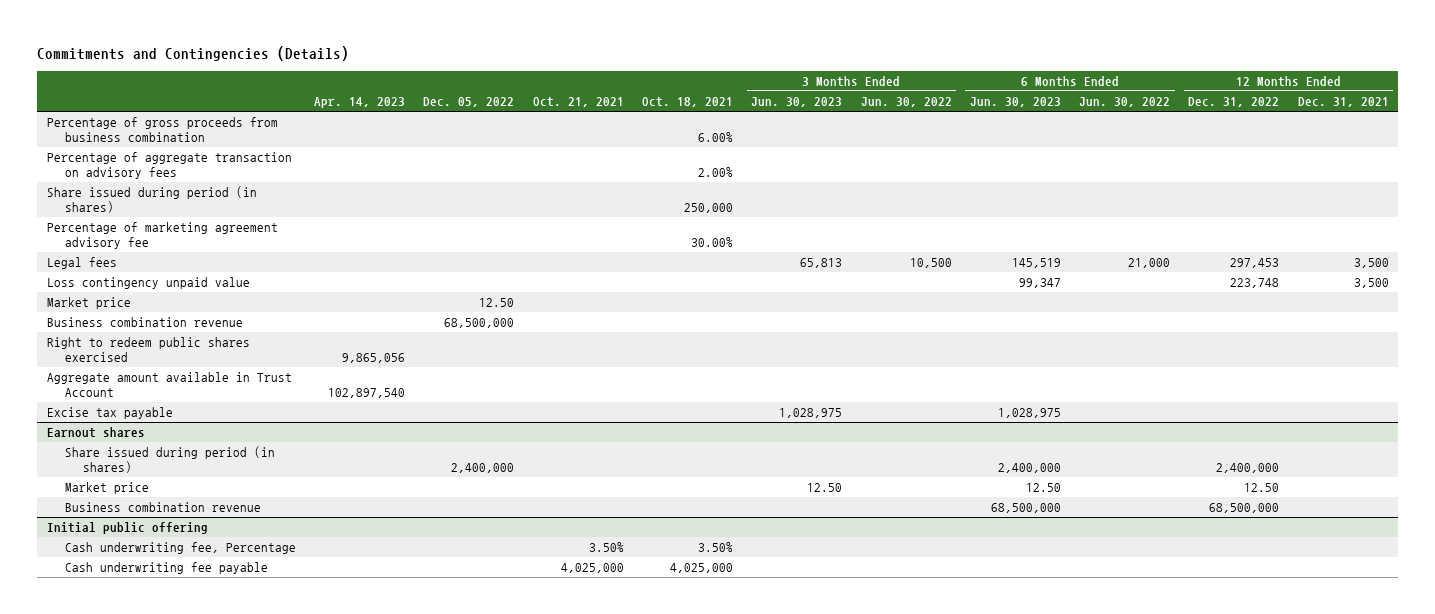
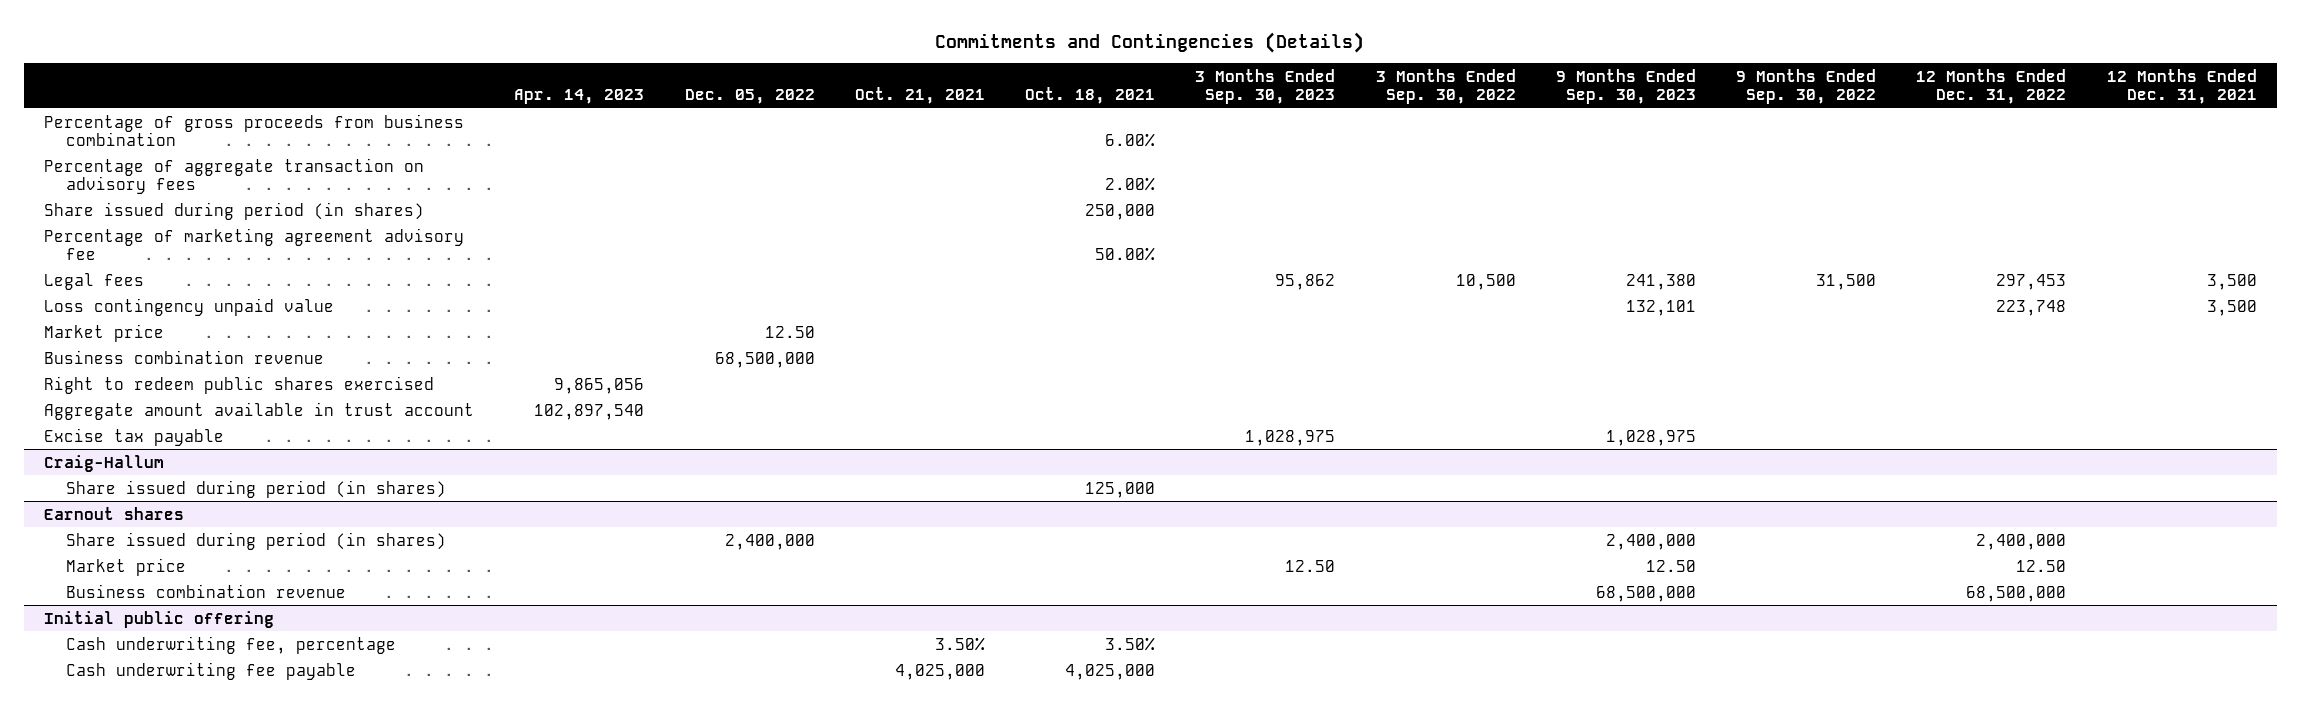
- | Apr. 14, 2023 | Dec. 05, 2022 | Oct. 21, 2021 | Oct. 18, 2021 | 3 Months Ended Jun. 30, 2023 | 3 Months Ended Jun. 30, 2022 | 6 Months Ended Jun. 30, 2023 | 6 Months Ended Jun. 30, 2022 | 12 Months Ended Dec. 31, 2022 | 12 Months Ended Dec. 31, 2021
+ | Apr. 14, 2023 | Dec. 05, 2022 | Oct. 21, 2021 | Oct. 18, 2021 | 3 Months Ended Sep. 30, 2023 | 3 Months Ended Sep. 30, 2022 | 9 Months Ended Sep. 30, 2023 | 9 Months Ended Sep. 30, 2022 | 12 Months Ended Dec. 31, 2022 | 12 Months Ended Dec. 31, 2021
- Percentage of marketing agreement advisory fee | | | | 30.00% | | | | | |
+ Percentage of marketing agreement advisory fee | | | | 50.00% | | | | | |
- Aggregate amount available in Trust Account | 102,897,540 | | | | | | | | |
+ Aggregate amount available in trust account | 102,897,540 | | | | | | | | |
+ Craig-Hallum
+ Share issued during period (in shares) | | | | 125,000 | | | | | |
@ Initial public offering
- Cash underwriting fee, Percentage | | | 3.50% | 3.50% | | | | | |
+ Cash underwriting fee, percentage | | | 3.50% | 3.50% | | | | | |

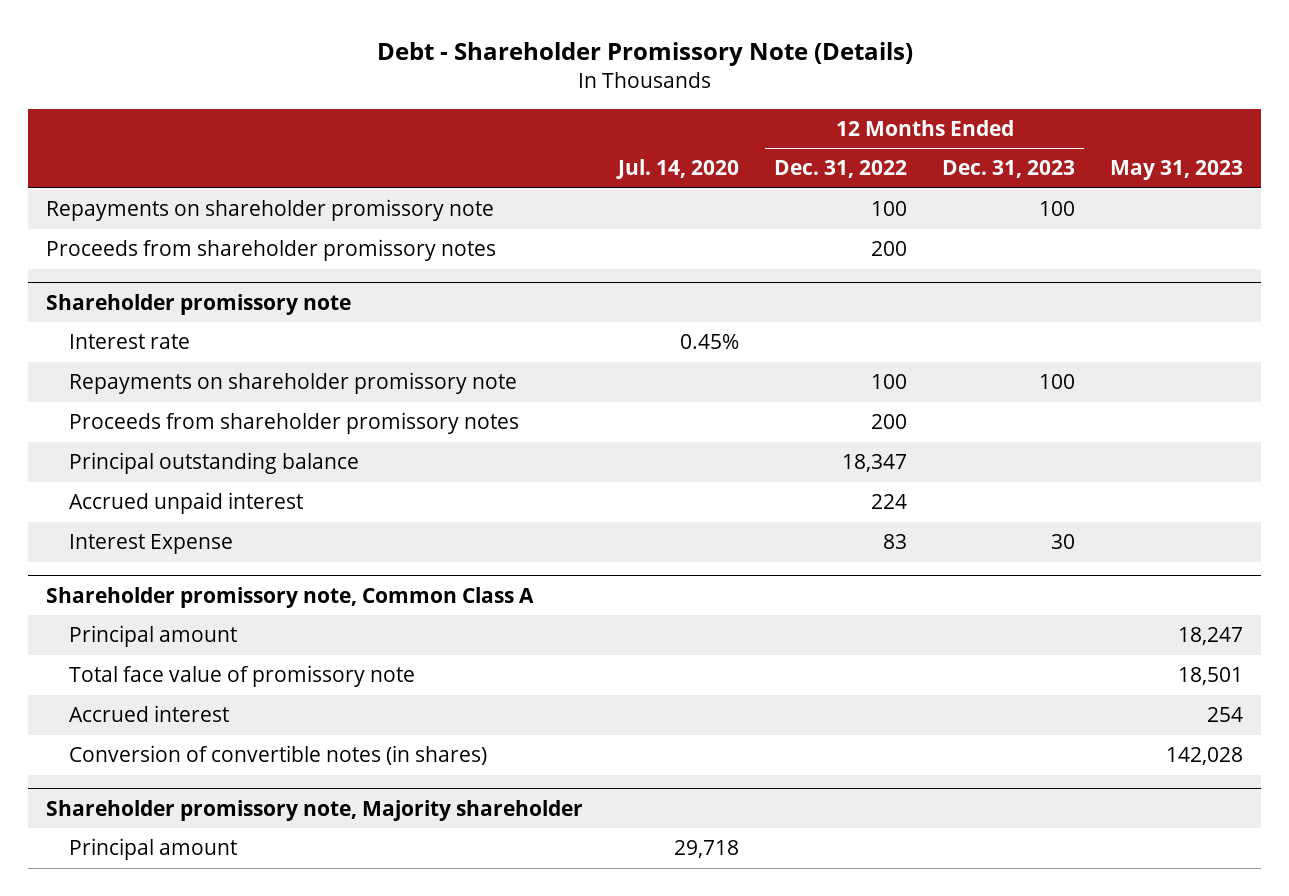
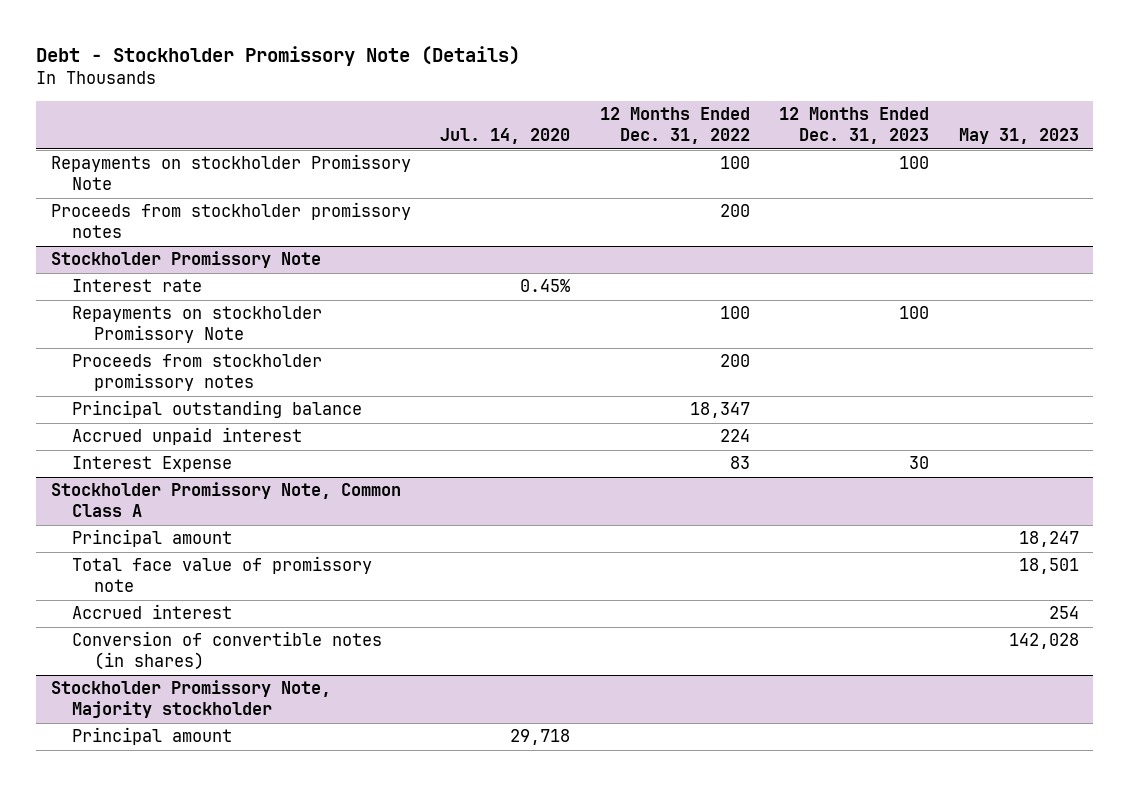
- Debt - Shareholder Promissory Note (Details)
+ Debt - Stockholder Promissory Note (Details)
- Repayments on shareholder promissory note | | 100 | 100 |
- Proceeds from shareholder promissory notes | | 200 | |
- Shareholder promissory note
+ Repayments on stockholder Promissory Note | | 100 | 100 |
+ Proceeds from stockholder promissory notes | | 200 | |
+ Stockholder Promissory Note
- Repayments on shareholder promissory note | | 100 | 100 |
- Proceeds from shareholder promissory notes | | 200 | |
+ Repayments on stockholder Promissory Note | | 100 | 100 |
+ Proceeds from stockholder promissory notes | | 200 | |
- Shareholder promissory note, Common Class A
+ Stockholder Promissory Note, Common Class A
- Shareholder promissory note, Majority shareholder
+ Stockholder Promissory Note, Majority stockholder

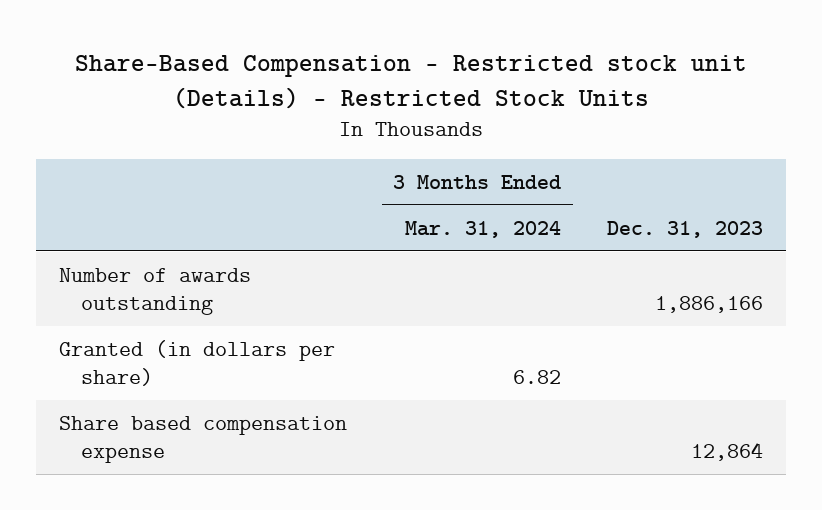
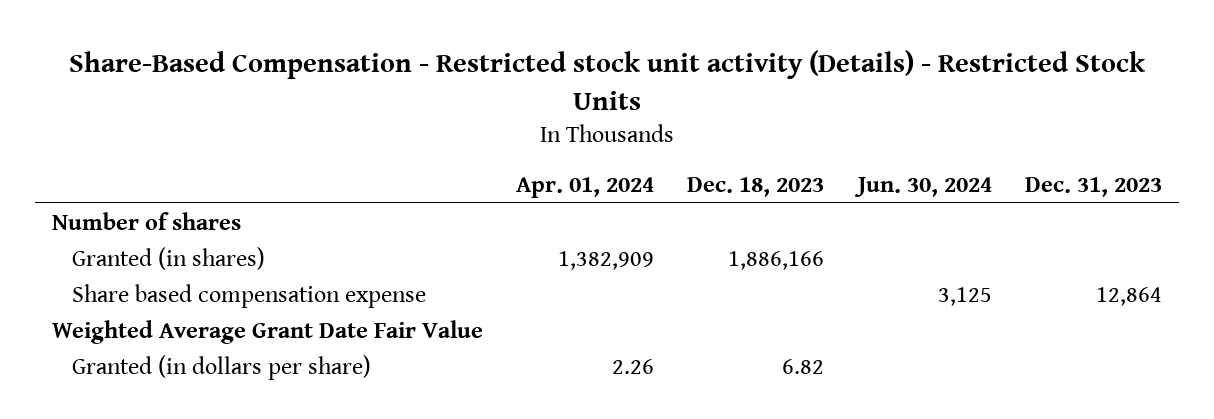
- Share-Based Compensation - Restricted stock unit (Details) - Restricted Stock Units
+ Share-Based Compensation - Restricted stock unit activity (Details) - Restricted Stock Units
- | 3 Months Ended Mar. 31, 2024 | Dec. 31, 2023
+ | Apr. 01, 2024 | Dec. 18, 2023 | Jun. 30, 2024 | Dec. 31, 2023
- Number of awards outstanding | | 1,886,166
+ Number of shares
+ Granted (in shares) | 1,382,909 | 1,886,166 | |
+ Weighted Average Grant Date Fair Value
moved down: Granted (in dollars per share) | 2.26 | 6.82 | |

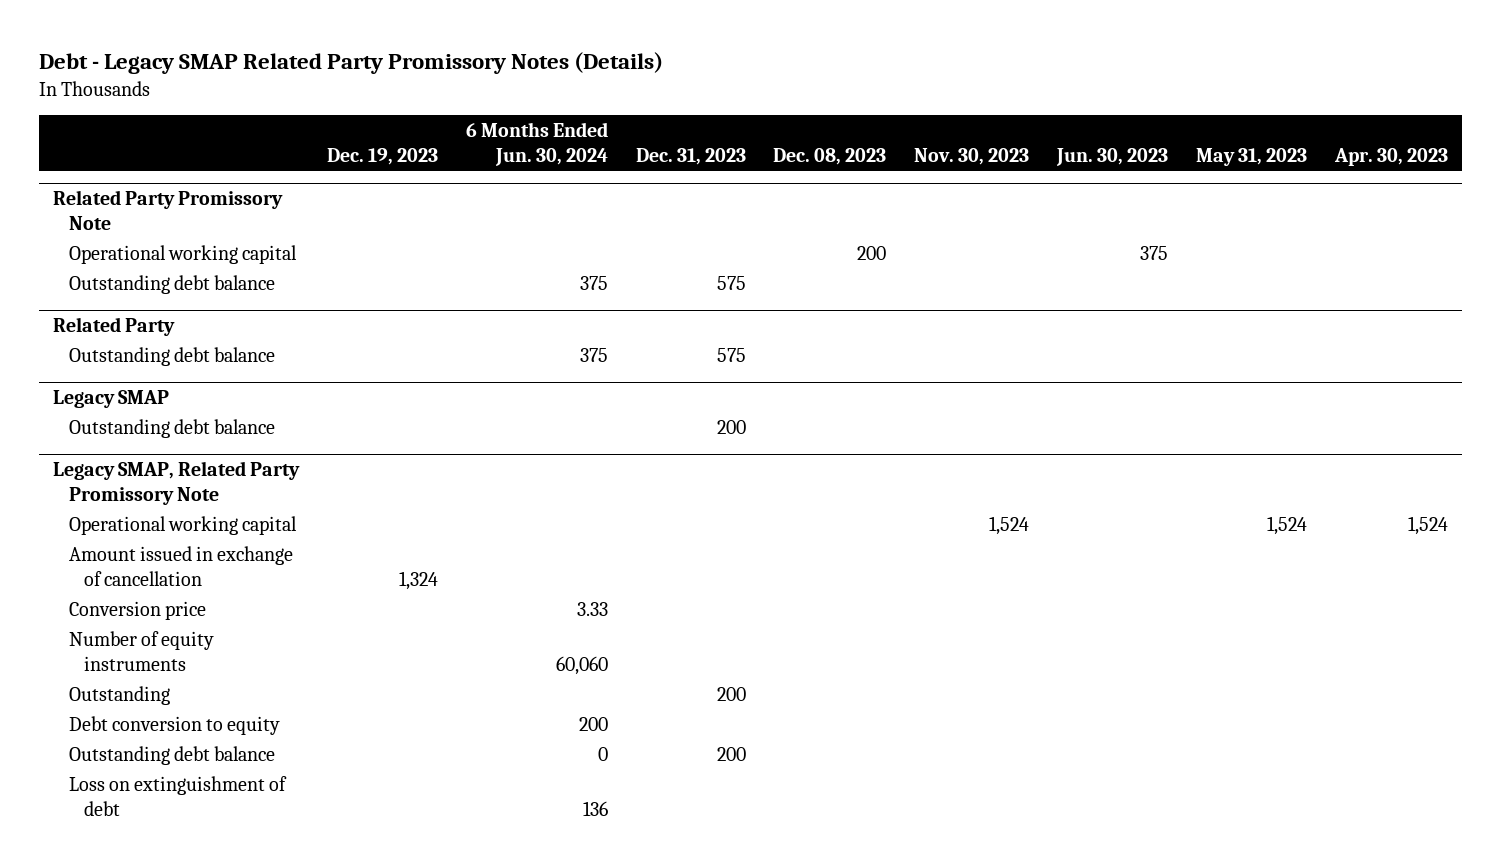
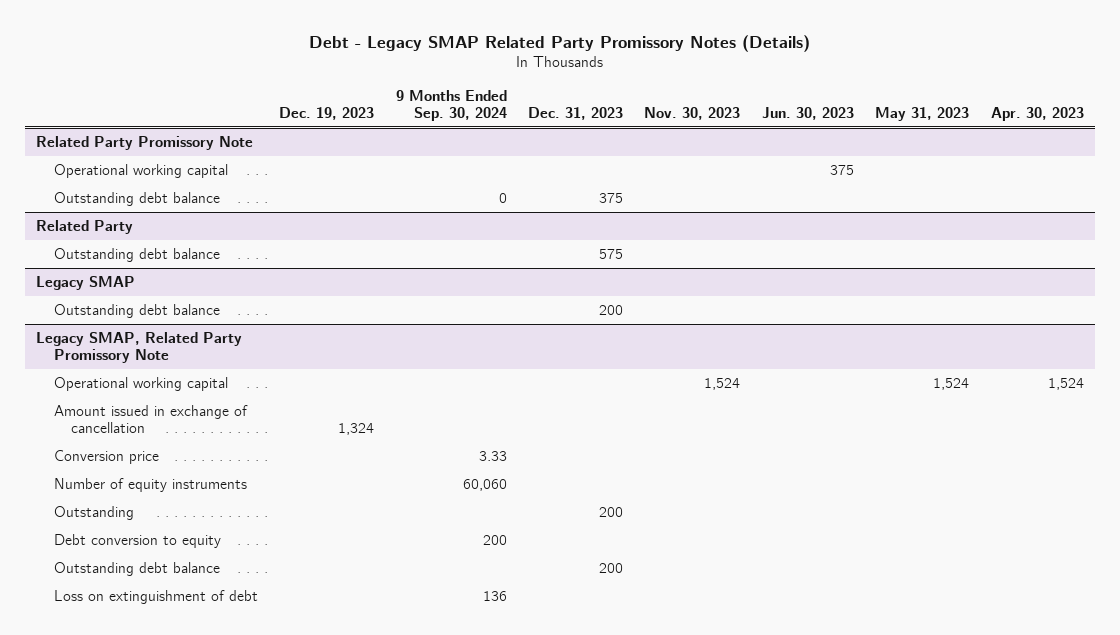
- | Dec. 19, 2023 | 6 Months Ended Jun. 30, 2024 | Dec. 31, 2023 | Dec. 08, 2023 | Nov. 30, 2023 | Jun. 30, 2023 | May 31, 2023 | Apr. 30, 2023
+ | Dec. 19, 2023 | 9 Months Ended Sep. 30, 2024 | Dec. 31, 2023 | Nov. 30, 2023 | Jun. 30, 2023 | May 31, 2023 | Apr. 30, 2023
@ Related Party Promissory Note
- Outstanding debt balance | | 375 | 575 | | | | |
+ Outstanding debt balance | | 0 | 375 | | | |

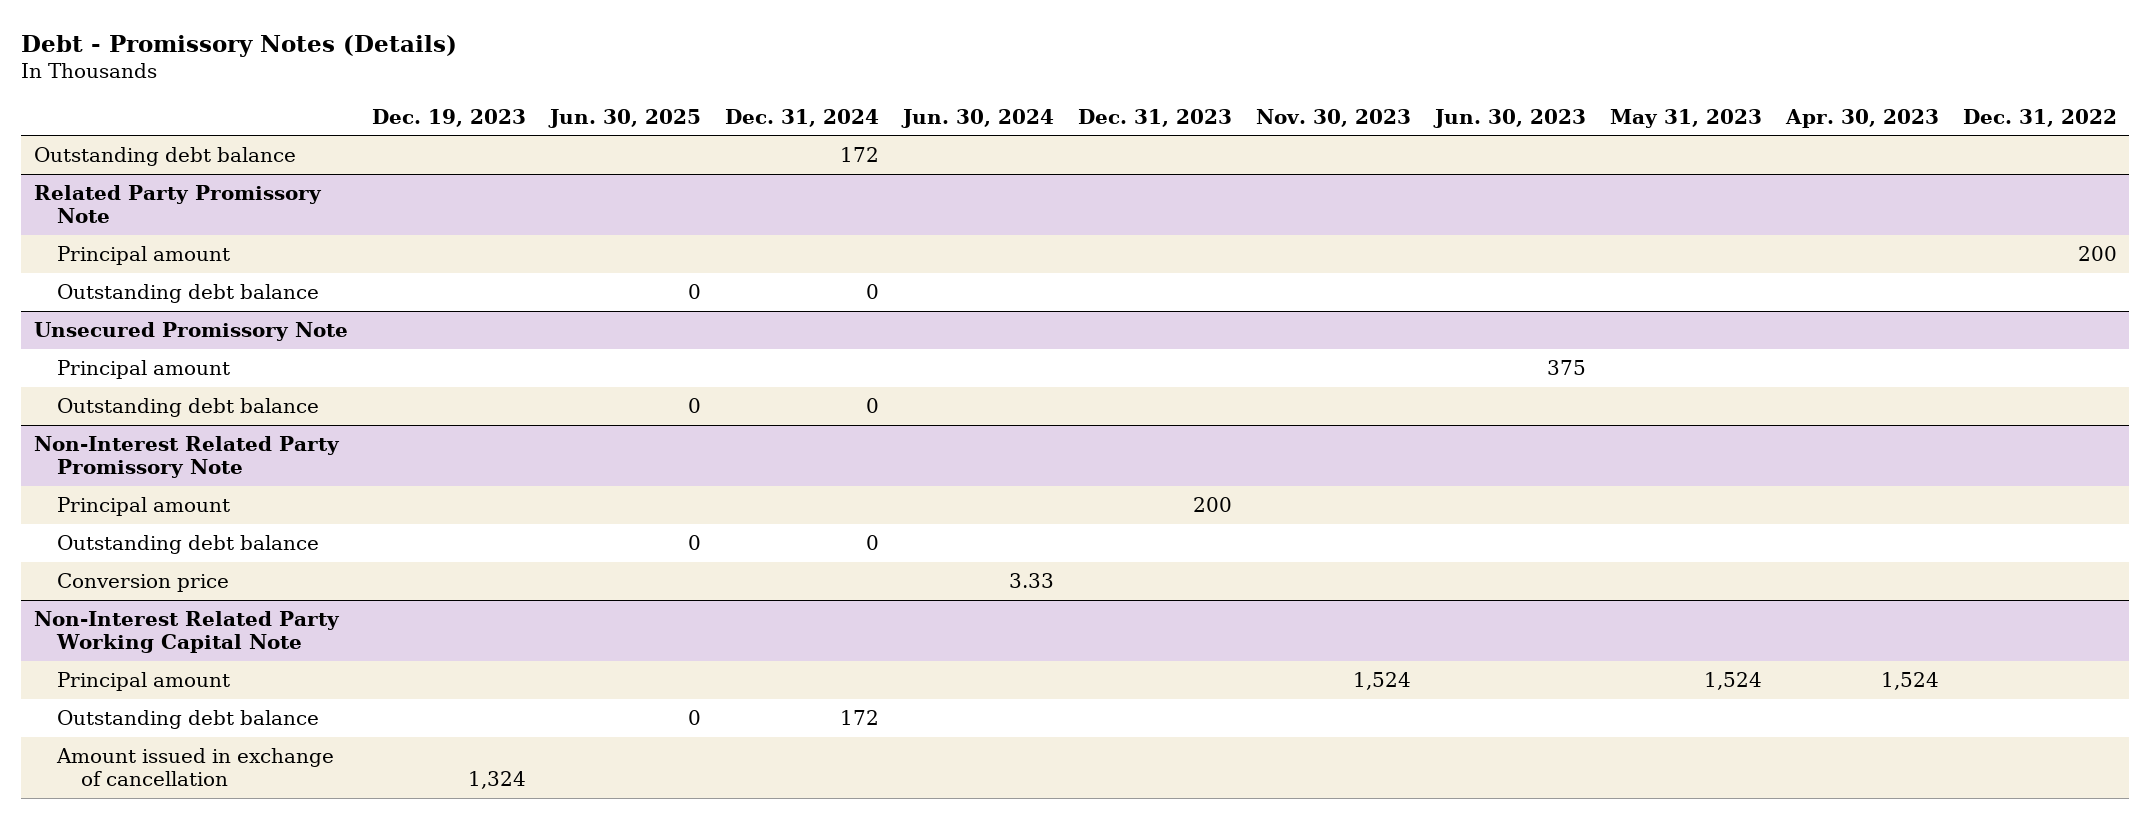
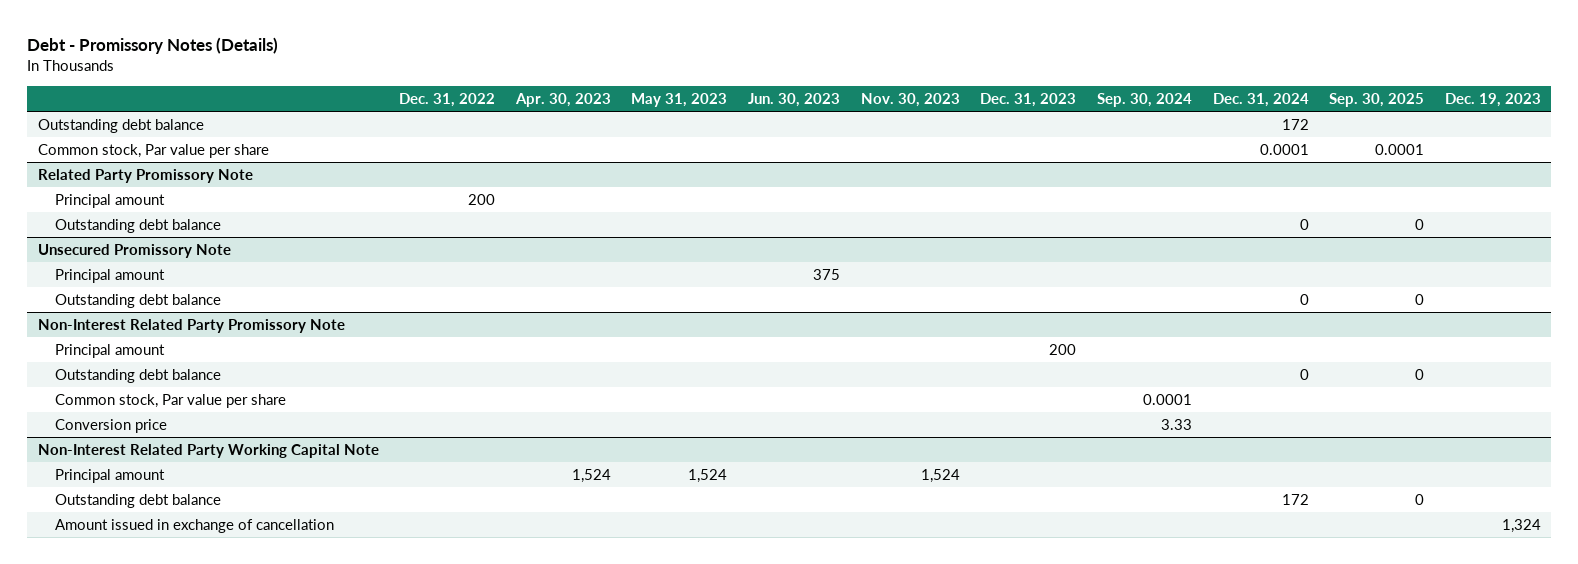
- | Dec. 19, 2023 | Jun. 30, 2025 | Dec. 31, 2024 | Jun. 30, 2024 | Dec. 31, 2023 | Nov. 30, 2023 | Jun. 30, 2023 | May 31, 2023 | Apr. 30, 2023 | Dec. 31, 2022
+ | Dec. 31, 2022 | Apr. 30, 2023 | May 31, 2023 | Jun. 30, 2023 | Nov. 30, 2023 | Dec. 31, 2023 | Sep. 30, 2024 | Dec. 31, 2024 | Sep. 30, 2025 | Dec. 19, 2023
+ Common stock, Par value per share | | | | | | | | 0.0001 | 0.0001 |
@ Non-Interest Related Party Promissory Note
+ Common stock, Par value per share | | | | | | | 0.0001 | | |

